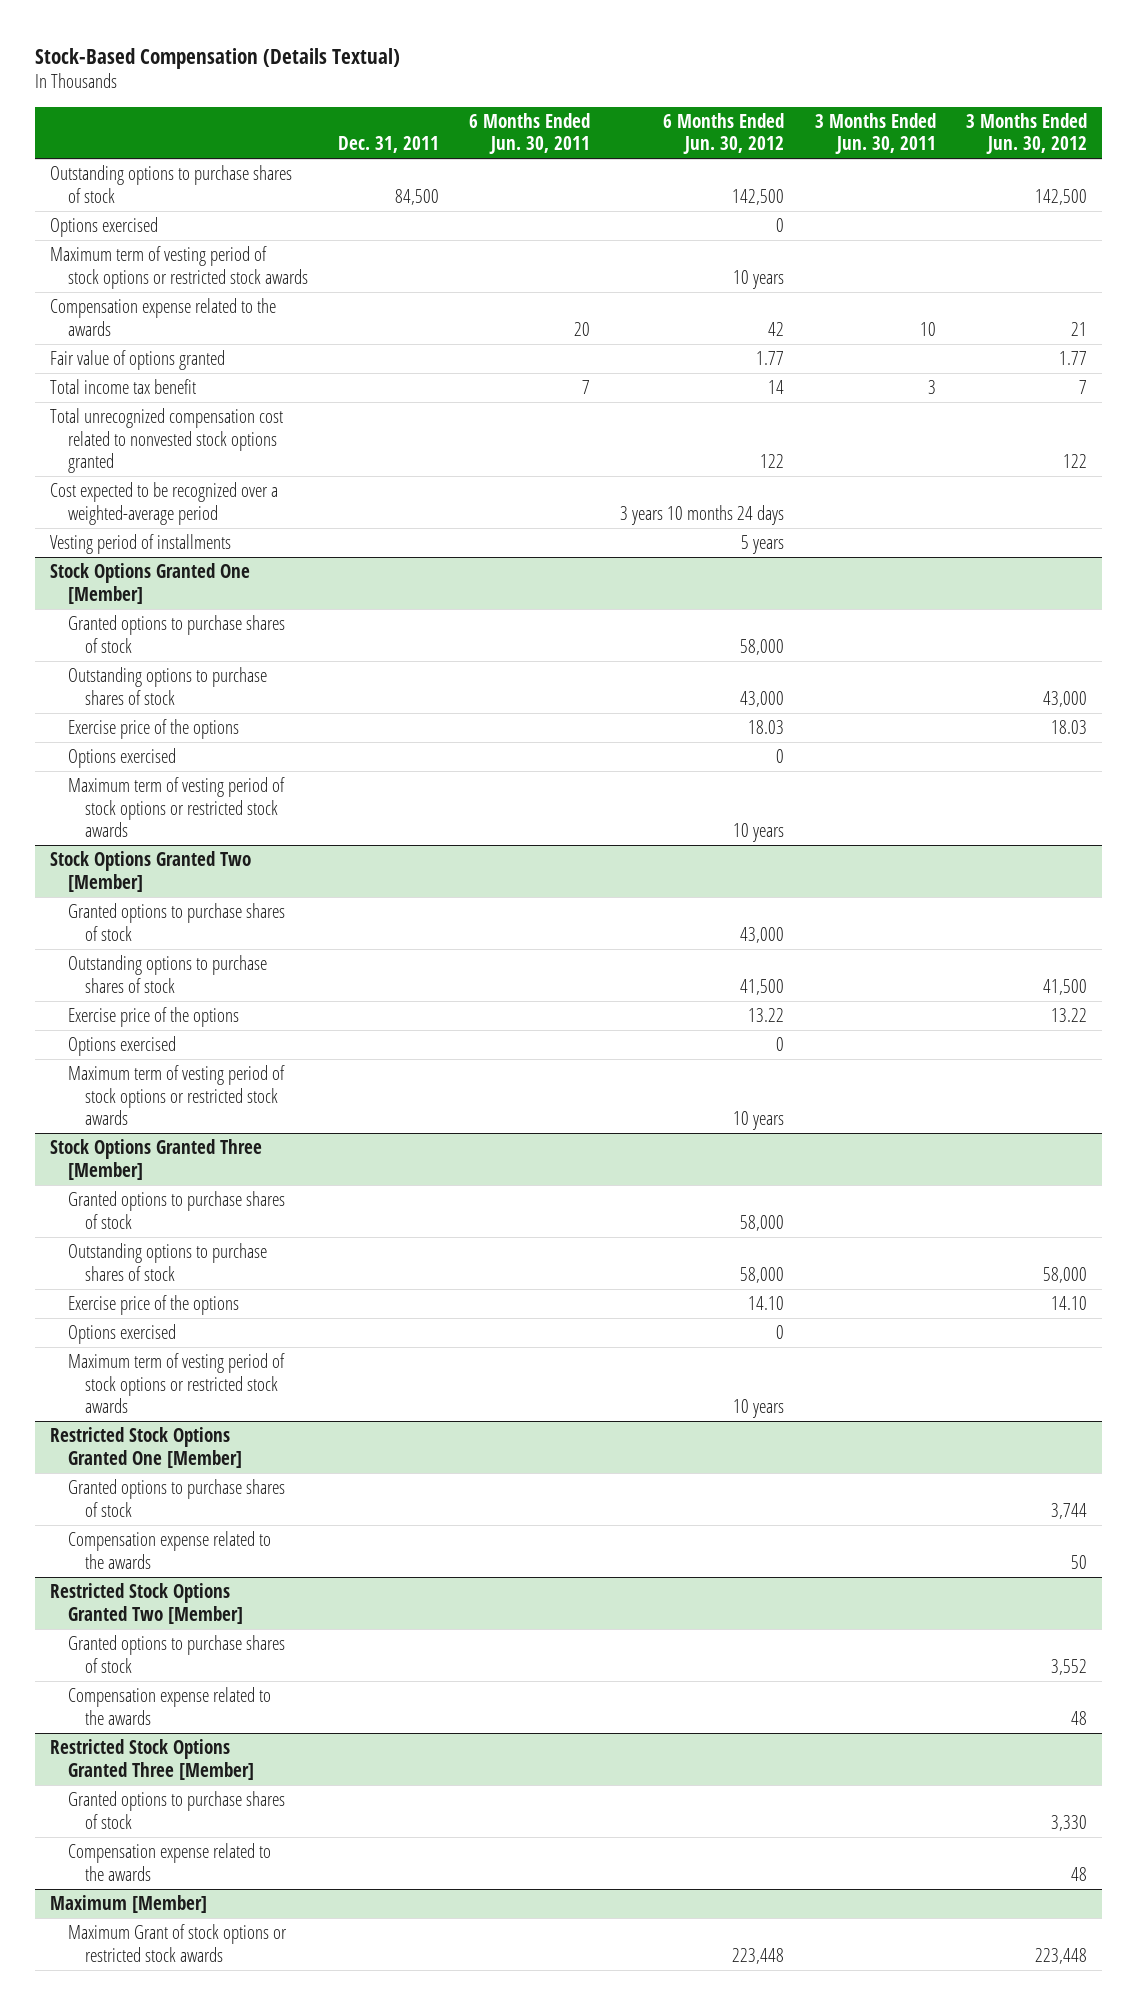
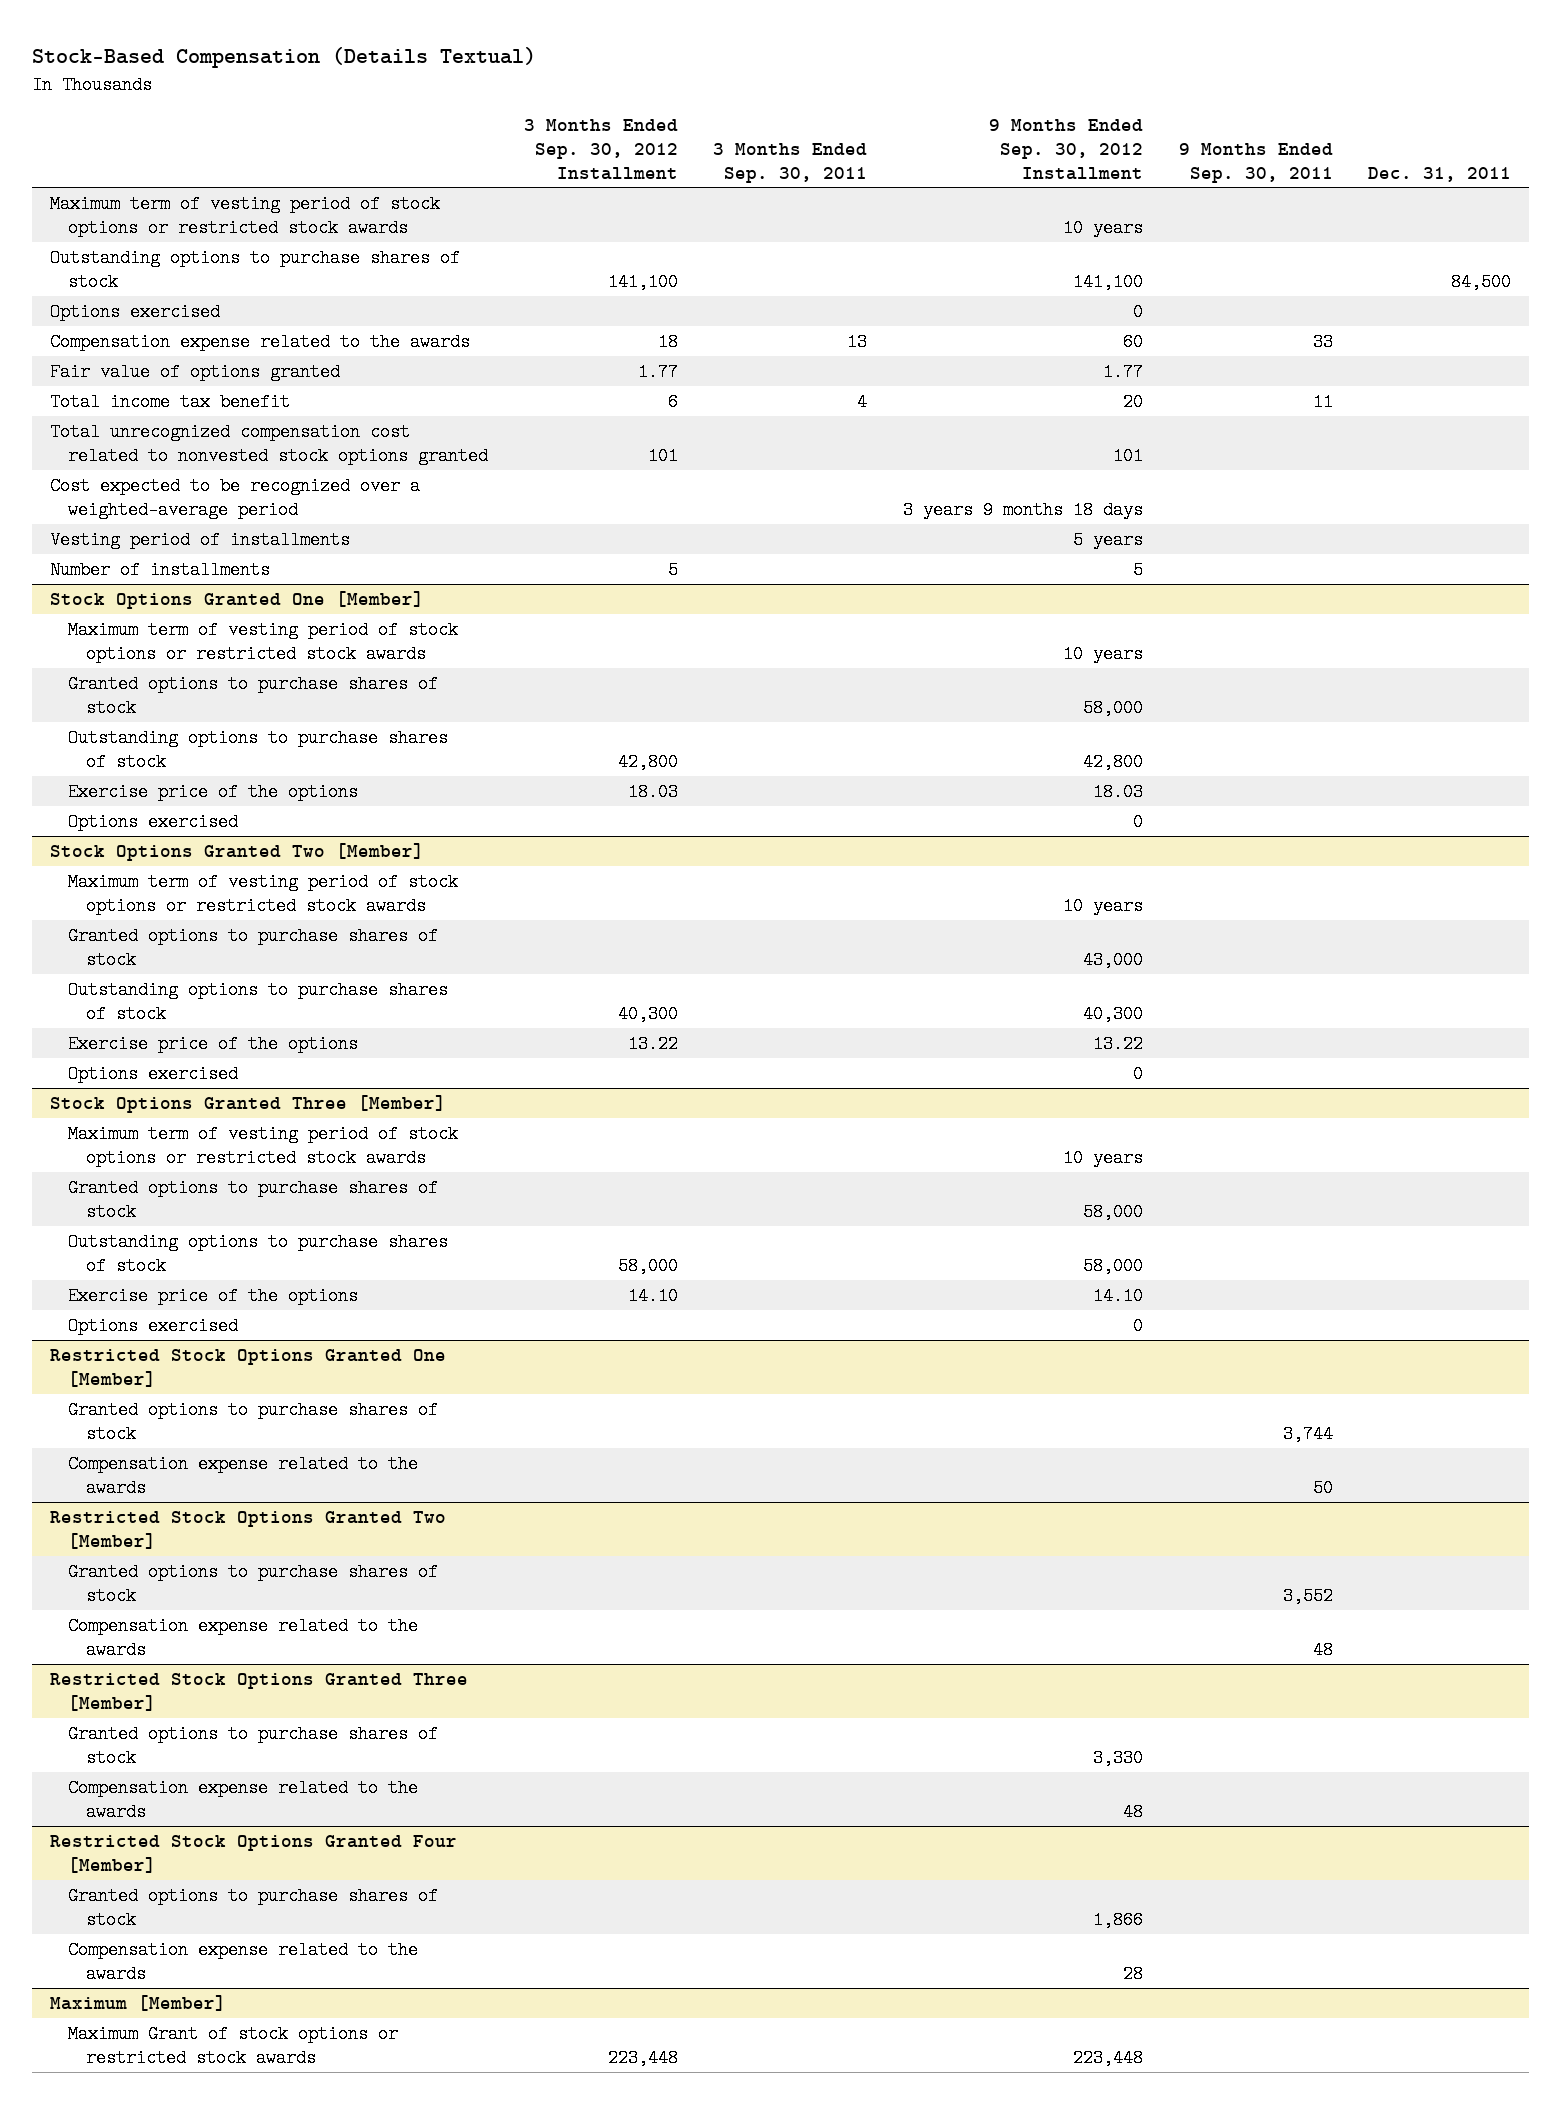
- | Dec. 31, 2011 | 6 Months Ended Jun. 30, 2011 | 6 Months Ended Jun. 30, 2012 | 3 Months Ended Jun. 30, 2011 | 3 Months Ended Jun. 30, 2012
+ | 3 Months Ended Sep. 30, 2012 Installment | 3 Months Ended Sep. 30, 2011 | 9 Months Ended Sep. 30, 2012 Installment | 9 Months Ended Sep. 30, 2011 | Dec. 31, 2011
moved up: Maximum term of vesting period of stock options or restricted stock awards | | | 10 years | |
+ Number of installments | 5 | | 5 | |
@ Stock Options Granted One [Member]
moved up: Maximum term of vesting period of stock options or restricted stock awards | | | 10 years | |
@ Stock Options Granted Two [Member]
moved up: Maximum term of vesting period of stock options or restricted stock awards | | | 10 years | |
@ Stock Options Granted Three [Member]
moved up: Maximum term of vesting period of stock options or restricted stock awards | | | 10 years | |
+ Restricted Stock Options Granted Four [Member]
+ Granted options to purchase shares of stock | | | 1,866 | |
+ Compensation expense related to the awards | | | 28 | |

